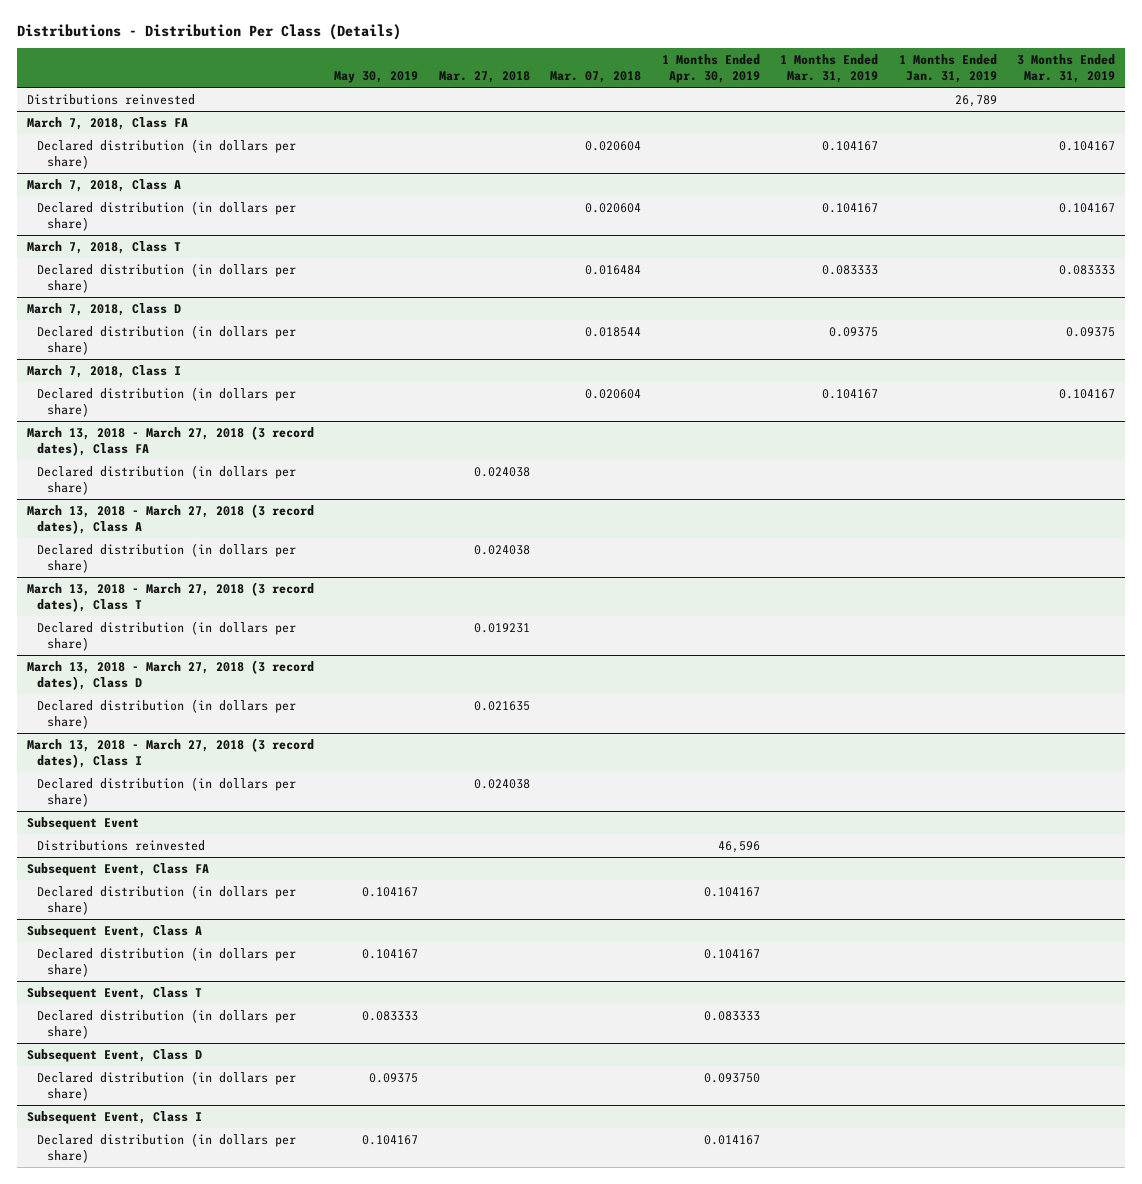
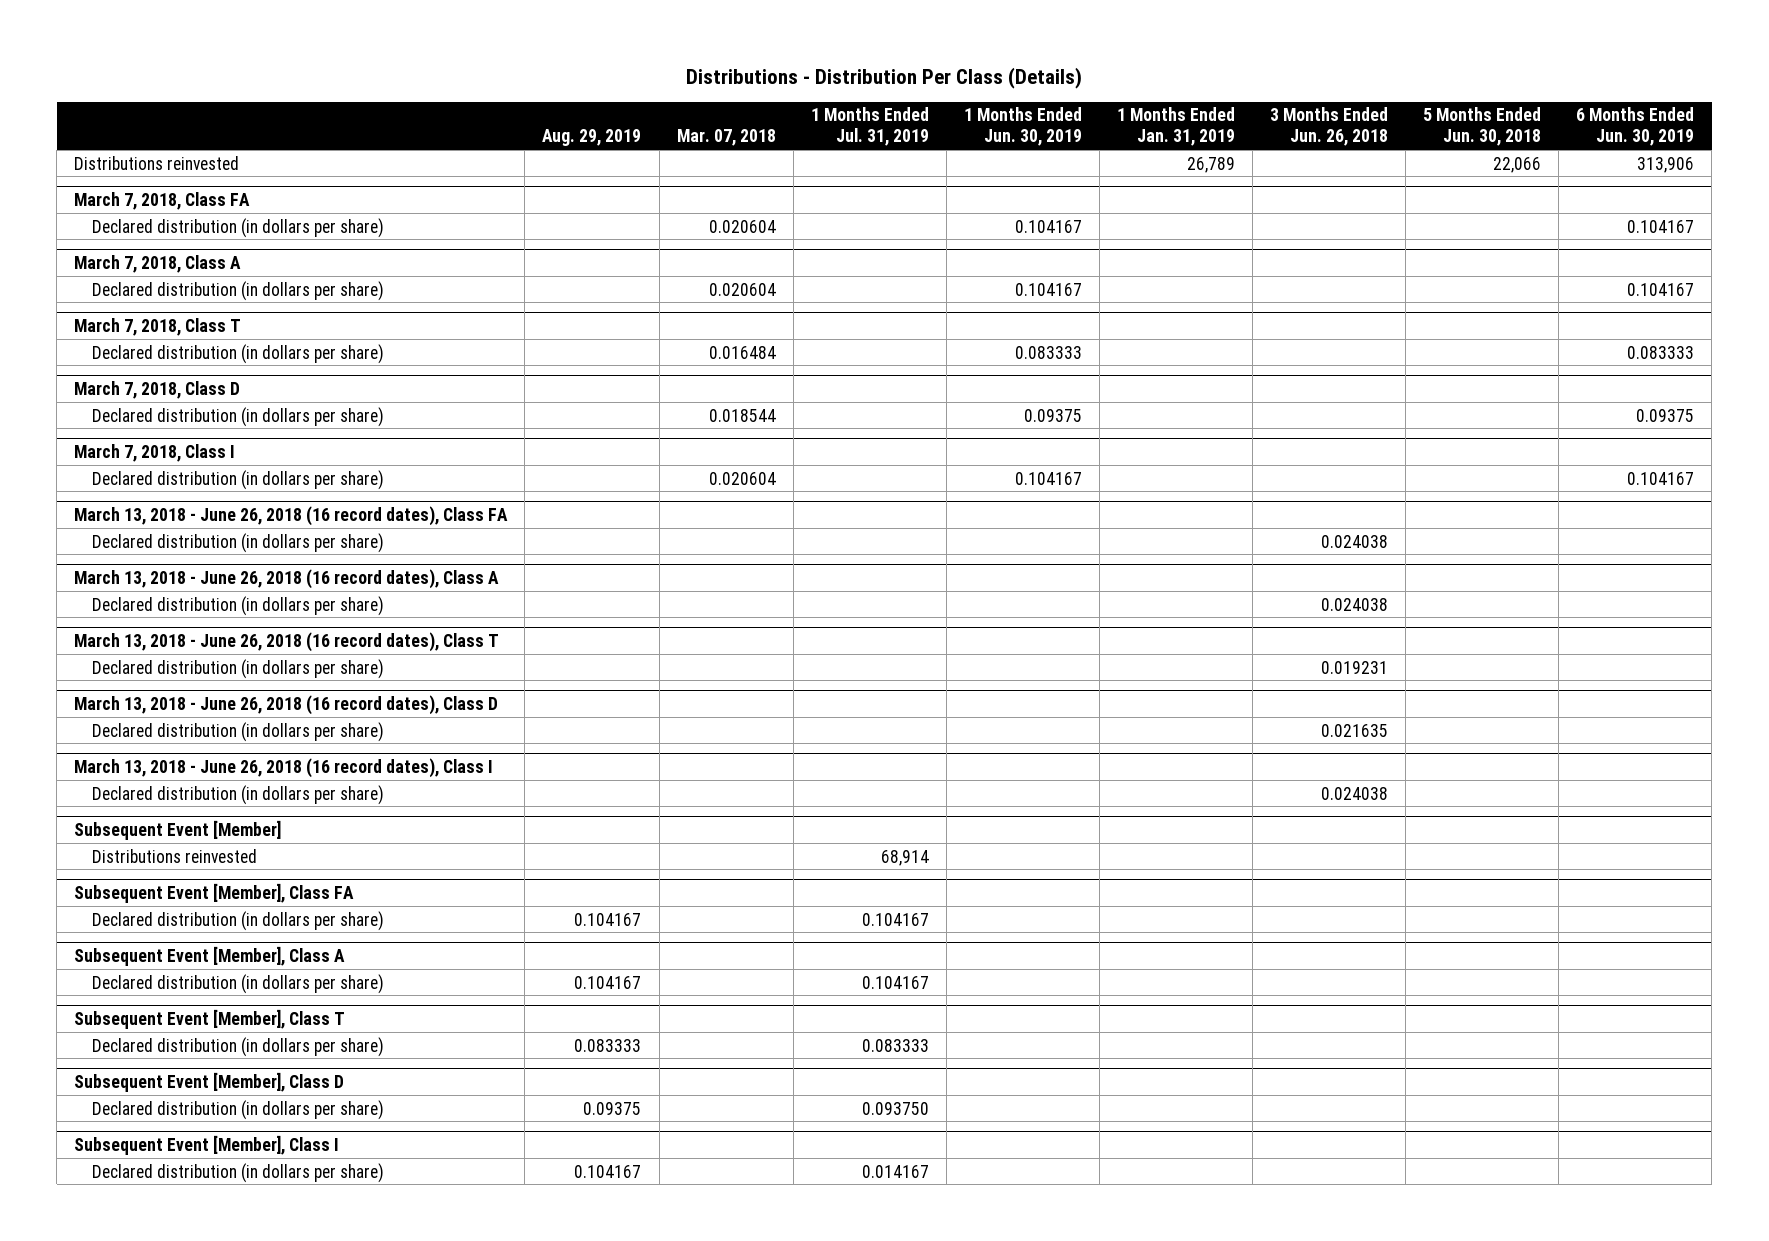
- | May 30, 2019 | Mar. 27, 2018 | Mar. 07, 2018 | 1 Months Ended Apr. 30, 2019 | 1 Months Ended Mar. 31, 2019 | 1 Months Ended Jan. 31, 2019 | 3 Months Ended Mar. 31, 2019
+ | Aug. 29, 2019 | Mar. 07, 2018 | 1 Months Ended Jul. 31, 2019 | 1 Months Ended Jun. 30, 2019 | 1 Months Ended Jan. 31, 2019 | 3 Months Ended Jun. 26, 2018 | 5 Months Ended Jun. 30, 2018 | 6 Months Ended Jun. 30, 2019
- March 13, 2018 - March 27, 2018 (3 record dates), Class FA
+ March 13, 2018 - June 26, 2018 (16 record dates), Class FA
- March 13, 2018 - March 27, 2018 (3 record dates), Class A
+ March 13, 2018 - June 26, 2018 (16 record dates), Class A
- March 13, 2018 - March 27, 2018 (3 record dates), Class T
+ March 13, 2018 - June 26, 2018 (16 record dates), Class T
- March 13, 2018 - March 27, 2018 (3 record dates), Class D
+ March 13, 2018 - June 26, 2018 (16 record dates), Class D
- March 13, 2018 - March 27, 2018 (3 record dates), Class I
+ March 13, 2018 - June 26, 2018 (16 record dates), Class I
- Subsequent Event
+ Subsequent Event [Member]
- Subsequent Event, Class FA
+ Subsequent Event [Member], Class FA
- Subsequent Event, Class A
+ Subsequent Event [Member], Class A
- Subsequent Event, Class T
+ Subsequent Event [Member], Class T
- Subsequent Event, Class D
+ Subsequent Event [Member], Class D
- Subsequent Event, Class I
+ Subsequent Event [Member], Class I

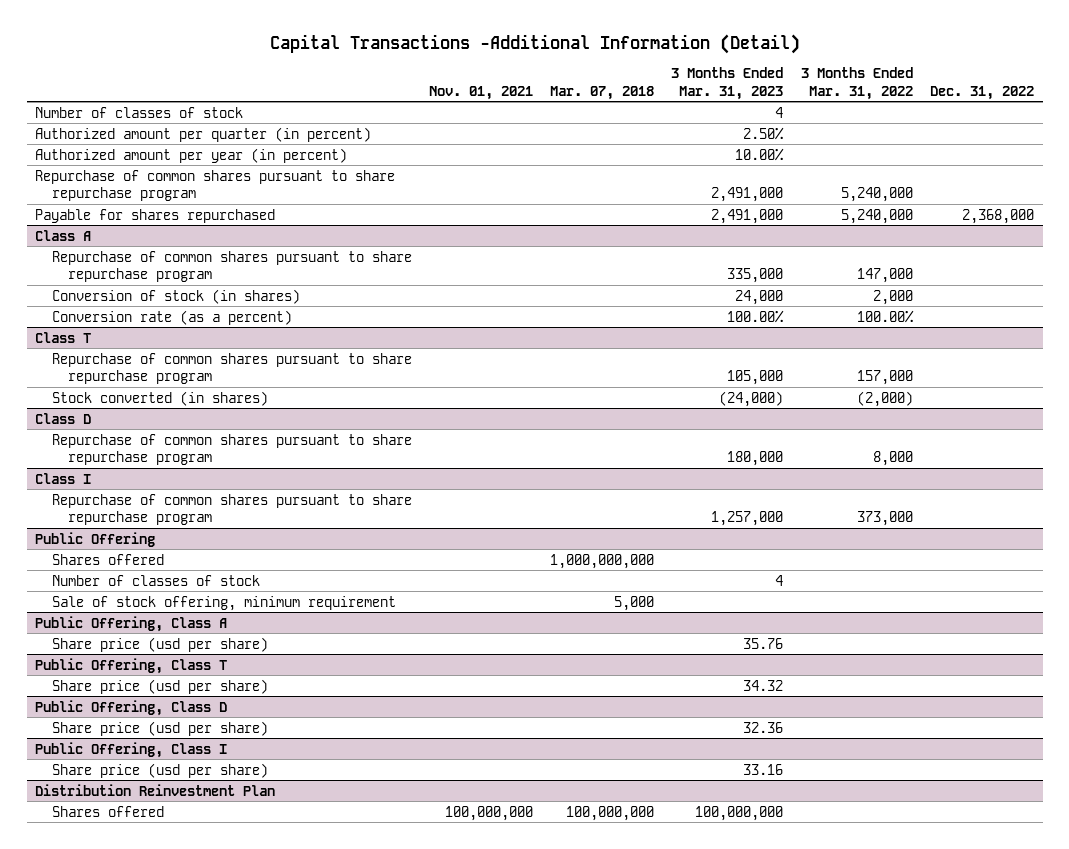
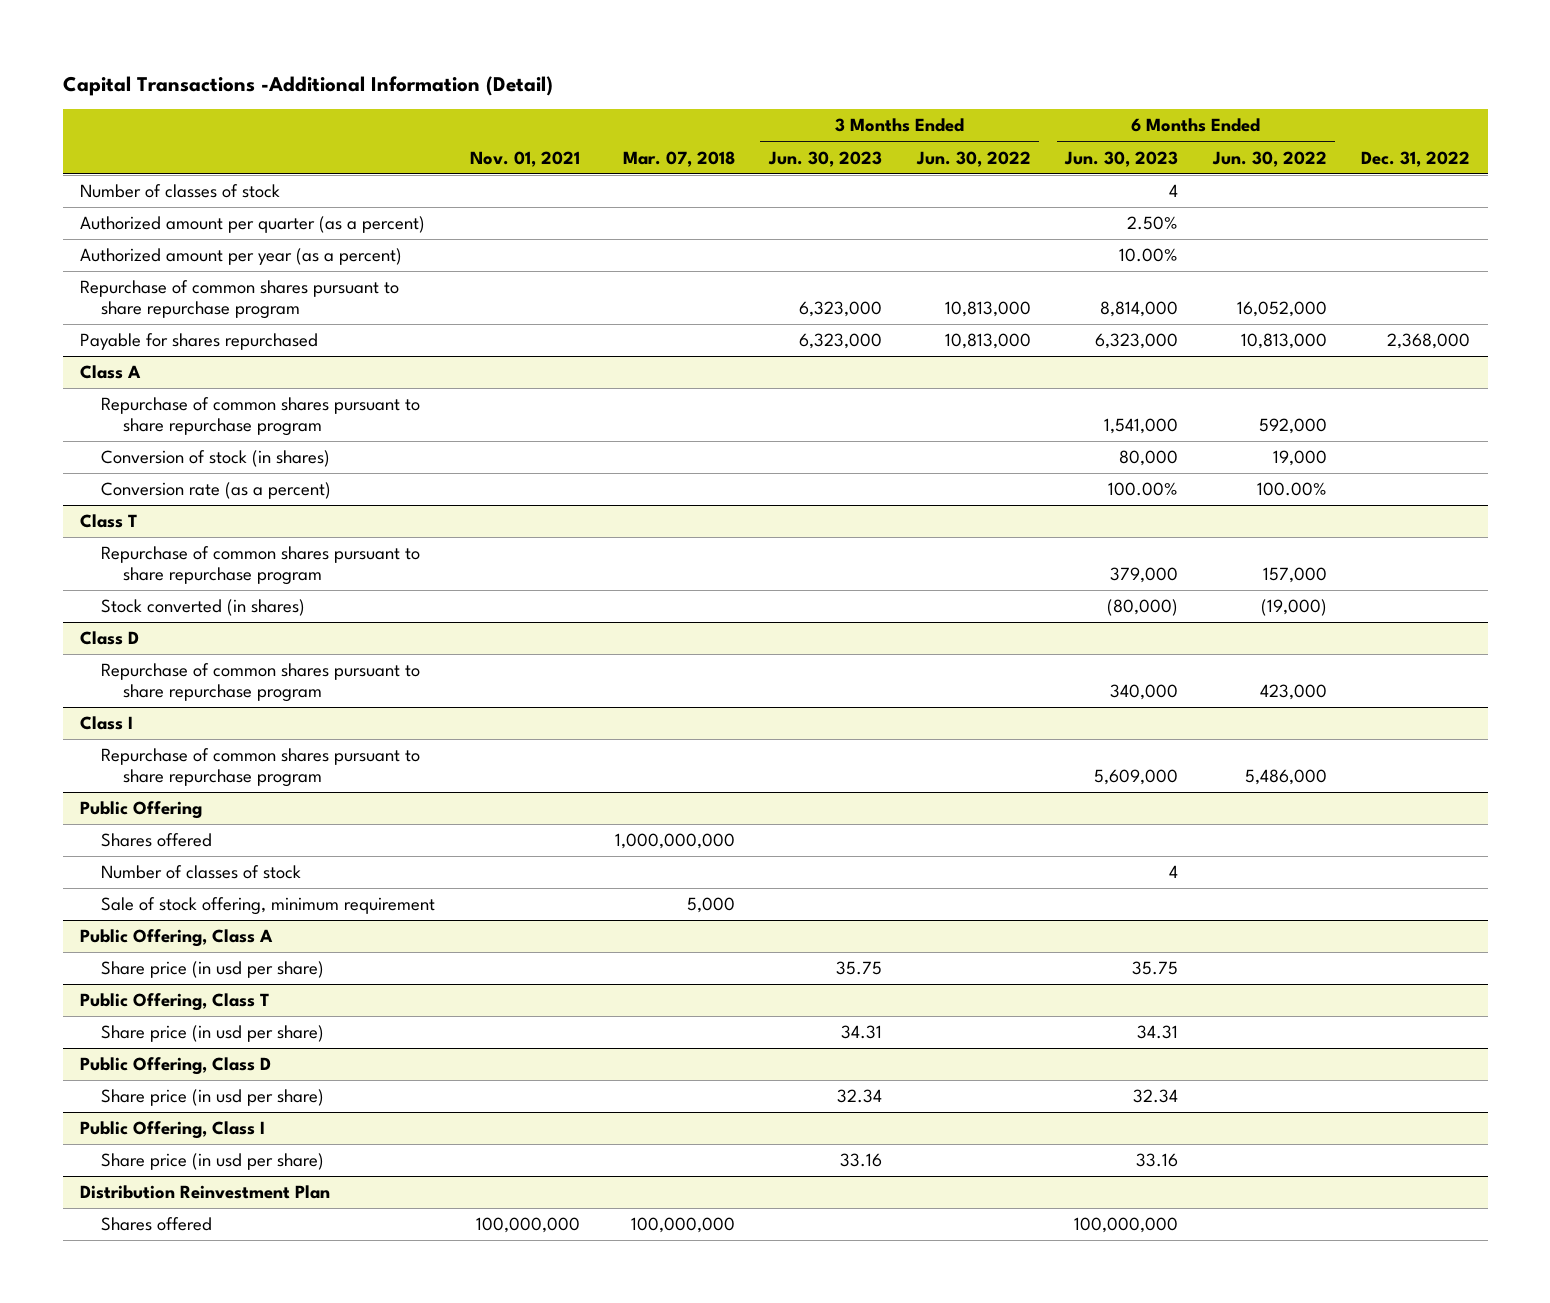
- | Nov. 01, 2021 | Mar. 07, 2018 | 3 Months Ended Mar. 31, 2023 | 3 Months Ended Mar. 31, 2022 | Dec. 31, 2022
+ | Nov. 01, 2021 | Mar. 07, 2018 | 3 Months Ended Jun. 30, 2023 | 3 Months Ended Jun. 30, 2022 | 6 Months Ended Jun. 30, 2023 | 6 Months Ended Jun. 30, 2022 | Dec. 31, 2022
- Authorized amount per quarter (in percent) | | | 2.50% | |
- Authorized amount per year (in percent) | | | 10.00% | |
+ Authorized amount per quarter (as a percent) | | | | | 2.50% | |
+ Authorized amount per year (as a percent) | | | | | 10.00% | |
@ Public Offering, Class A
- Share price (usd per share) | | | 35.76 | |
+ Share price (in usd per share) | | | 35.75 | | 35.75 | |
@ Public Offering, Class T
- Share price (usd per share) | | | 34.32 | |
+ Share price (in usd per share) | | | 34.31 | | 34.31 | |
@ Public Offering, Class D
- Share price (usd per share) | | | 32.36 | |
+ Share price (in usd per share) | | | 32.34 | | 32.34 | |
@ Public Offering, Class I
- Share price (usd per share) | | | 33.16 | |
+ Share price (in usd per share) | | | 33.16 | | 33.16 | |

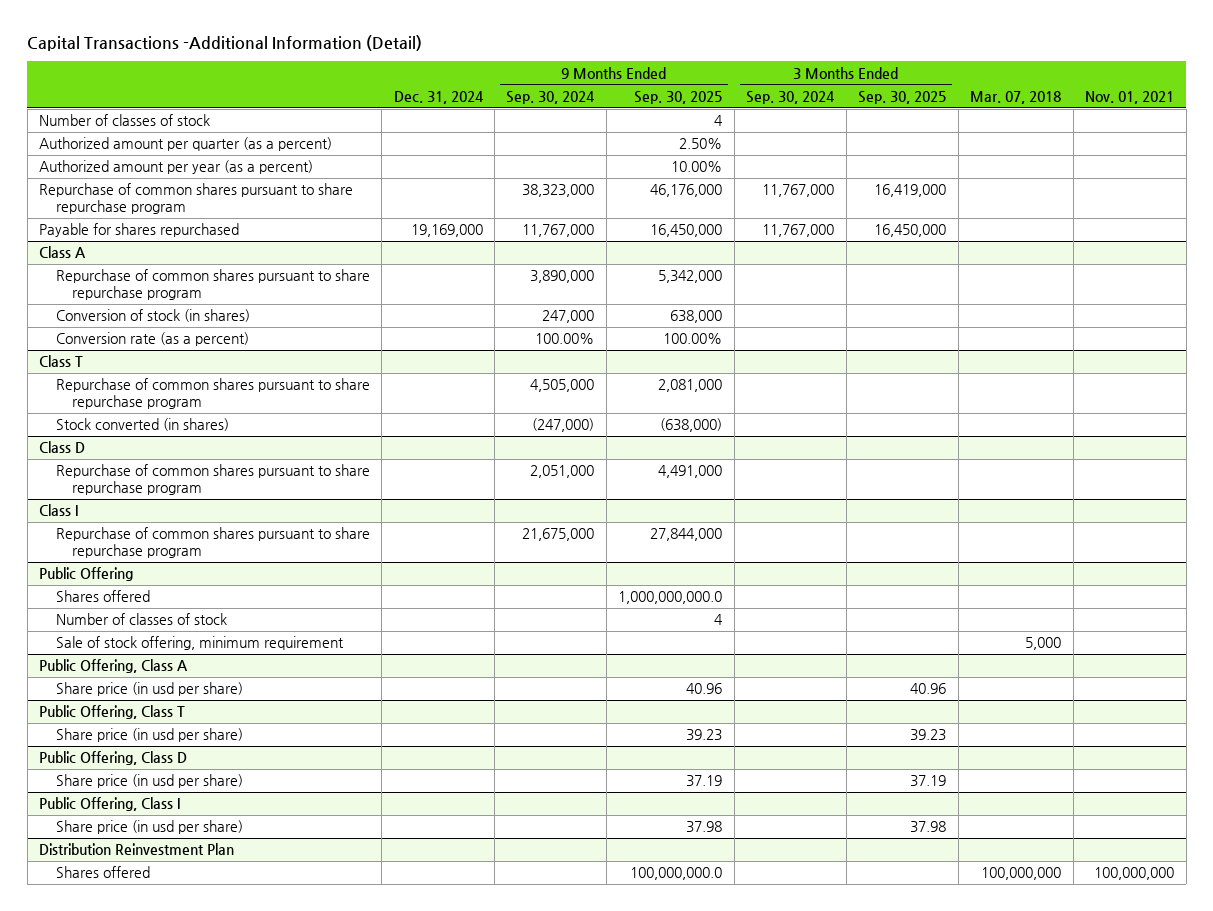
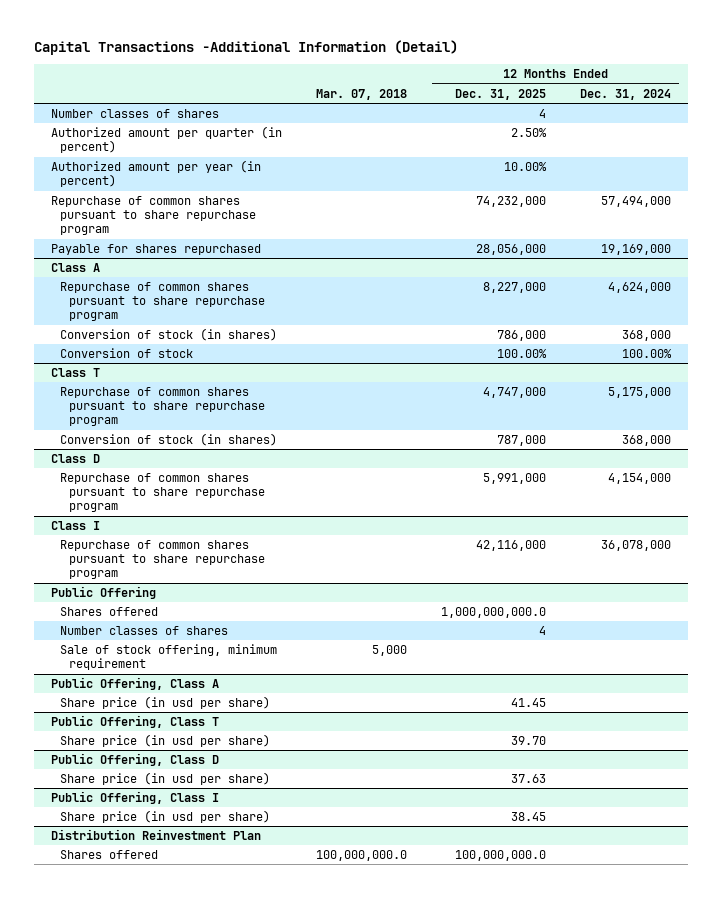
- | Dec. 31, 2024 | 9 Months Ended Sep. 30, 2024 | 9 Months Ended Sep. 30, 2025 | 3 Months Ended Sep. 30, 2024 | 3 Months Ended Sep. 30, 2025 | Mar. 07, 2018 | Nov. 01, 2021
+ | Mar. 07, 2018 | 12 Months Ended Dec. 31, 2025 | 12 Months Ended Dec. 31, 2024
- Number of classes of stock | | | 4 | | | |
- Authorized amount per quarter (as a percent) | | | 2.50% | | | |
- Authorized amount per year (as a percent) | | | 10.00% | | | |
+ Number classes of shares | | 4 |
+ Authorized amount per quarter (in percent) | | 2.50% |
+ Authorized amount per year (in percent) | | 10.00% |
@ Class A
- Conversion rate (as a percent) | | 100.00% | 100.00% | | | |
+ Conversion of stock | | 100.00% | 100.00%
@ Class T
- Stock converted (in shares) | | (247,000) | (638,000) | | | |
+ Conversion of stock (in shares) | | 787,000 | 368,000
@ Public Offering
- Number of classes of stock | | | 4 | | | |
+ Number classes of shares | | 4 |
@ Distribution Reinvestment Plan
- Shares offered | | | 100,000,000.0 | | | 100,000,000 | 100,000,000
+ Shares offered | 100,000,000.0 | 100,000,000.0 |

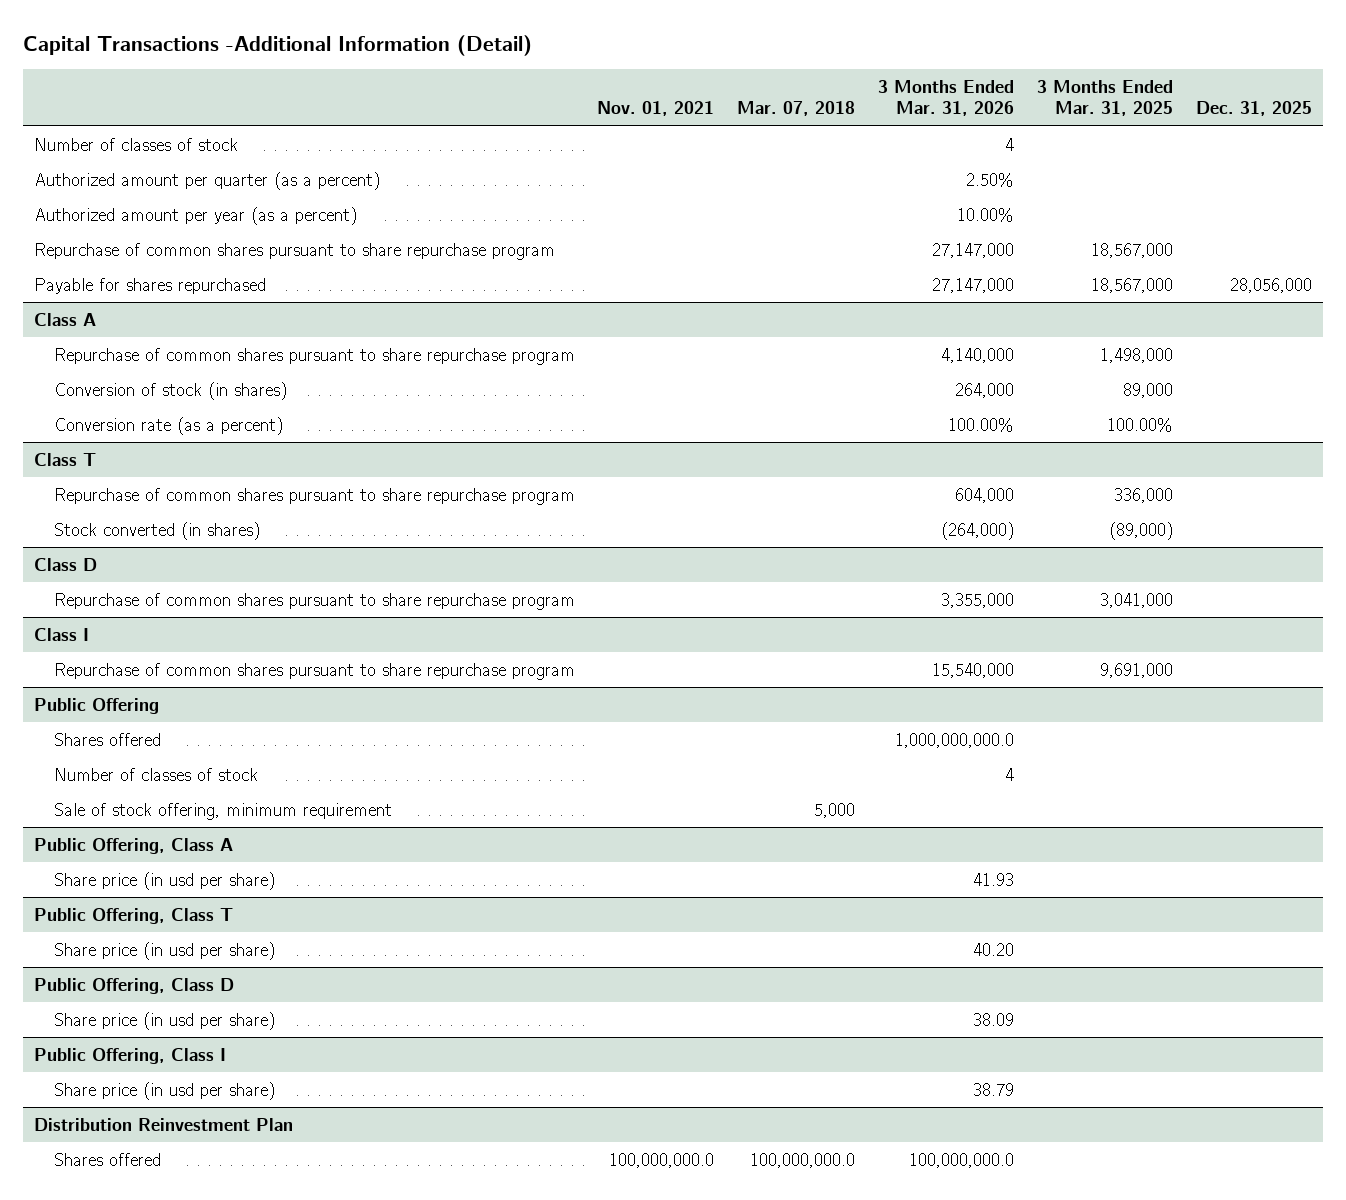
- | Mar. 07, 2018 | 12 Months Ended Dec. 31, 2025 | 12 Months Ended Dec. 31, 2024
+ | Nov. 01, 2021 | Mar. 07, 2018 | 3 Months Ended Mar. 31, 2026 | 3 Months Ended Mar. 31, 2025 | Dec. 31, 2025
- Number classes of shares | | 4 |
- Authorized amount per quarter (in percent) | | 2.50% |
- Authorized amount per year (in percent) | | 10.00% |
+ Number of classes of stock | | | 4 | |
+ Authorized amount per quarter (as a percent) | | | 2.50% | |
+ Authorized amount per year (as a percent) | | | 10.00% | |
@ Class A
- Conversion of stock | | 100.00% | 100.00%
+ Conversion rate (as a percent) | | | 100.00% | 100.00% |
@ Class T
- Conversion of stock (in shares) | | 787,000 | 368,000
+ Stock converted (in shares) | | | (264,000) | (89,000) |
@ Public Offering
- Number classes of shares | | 4 |
+ Number of classes of stock | | | 4 | |

